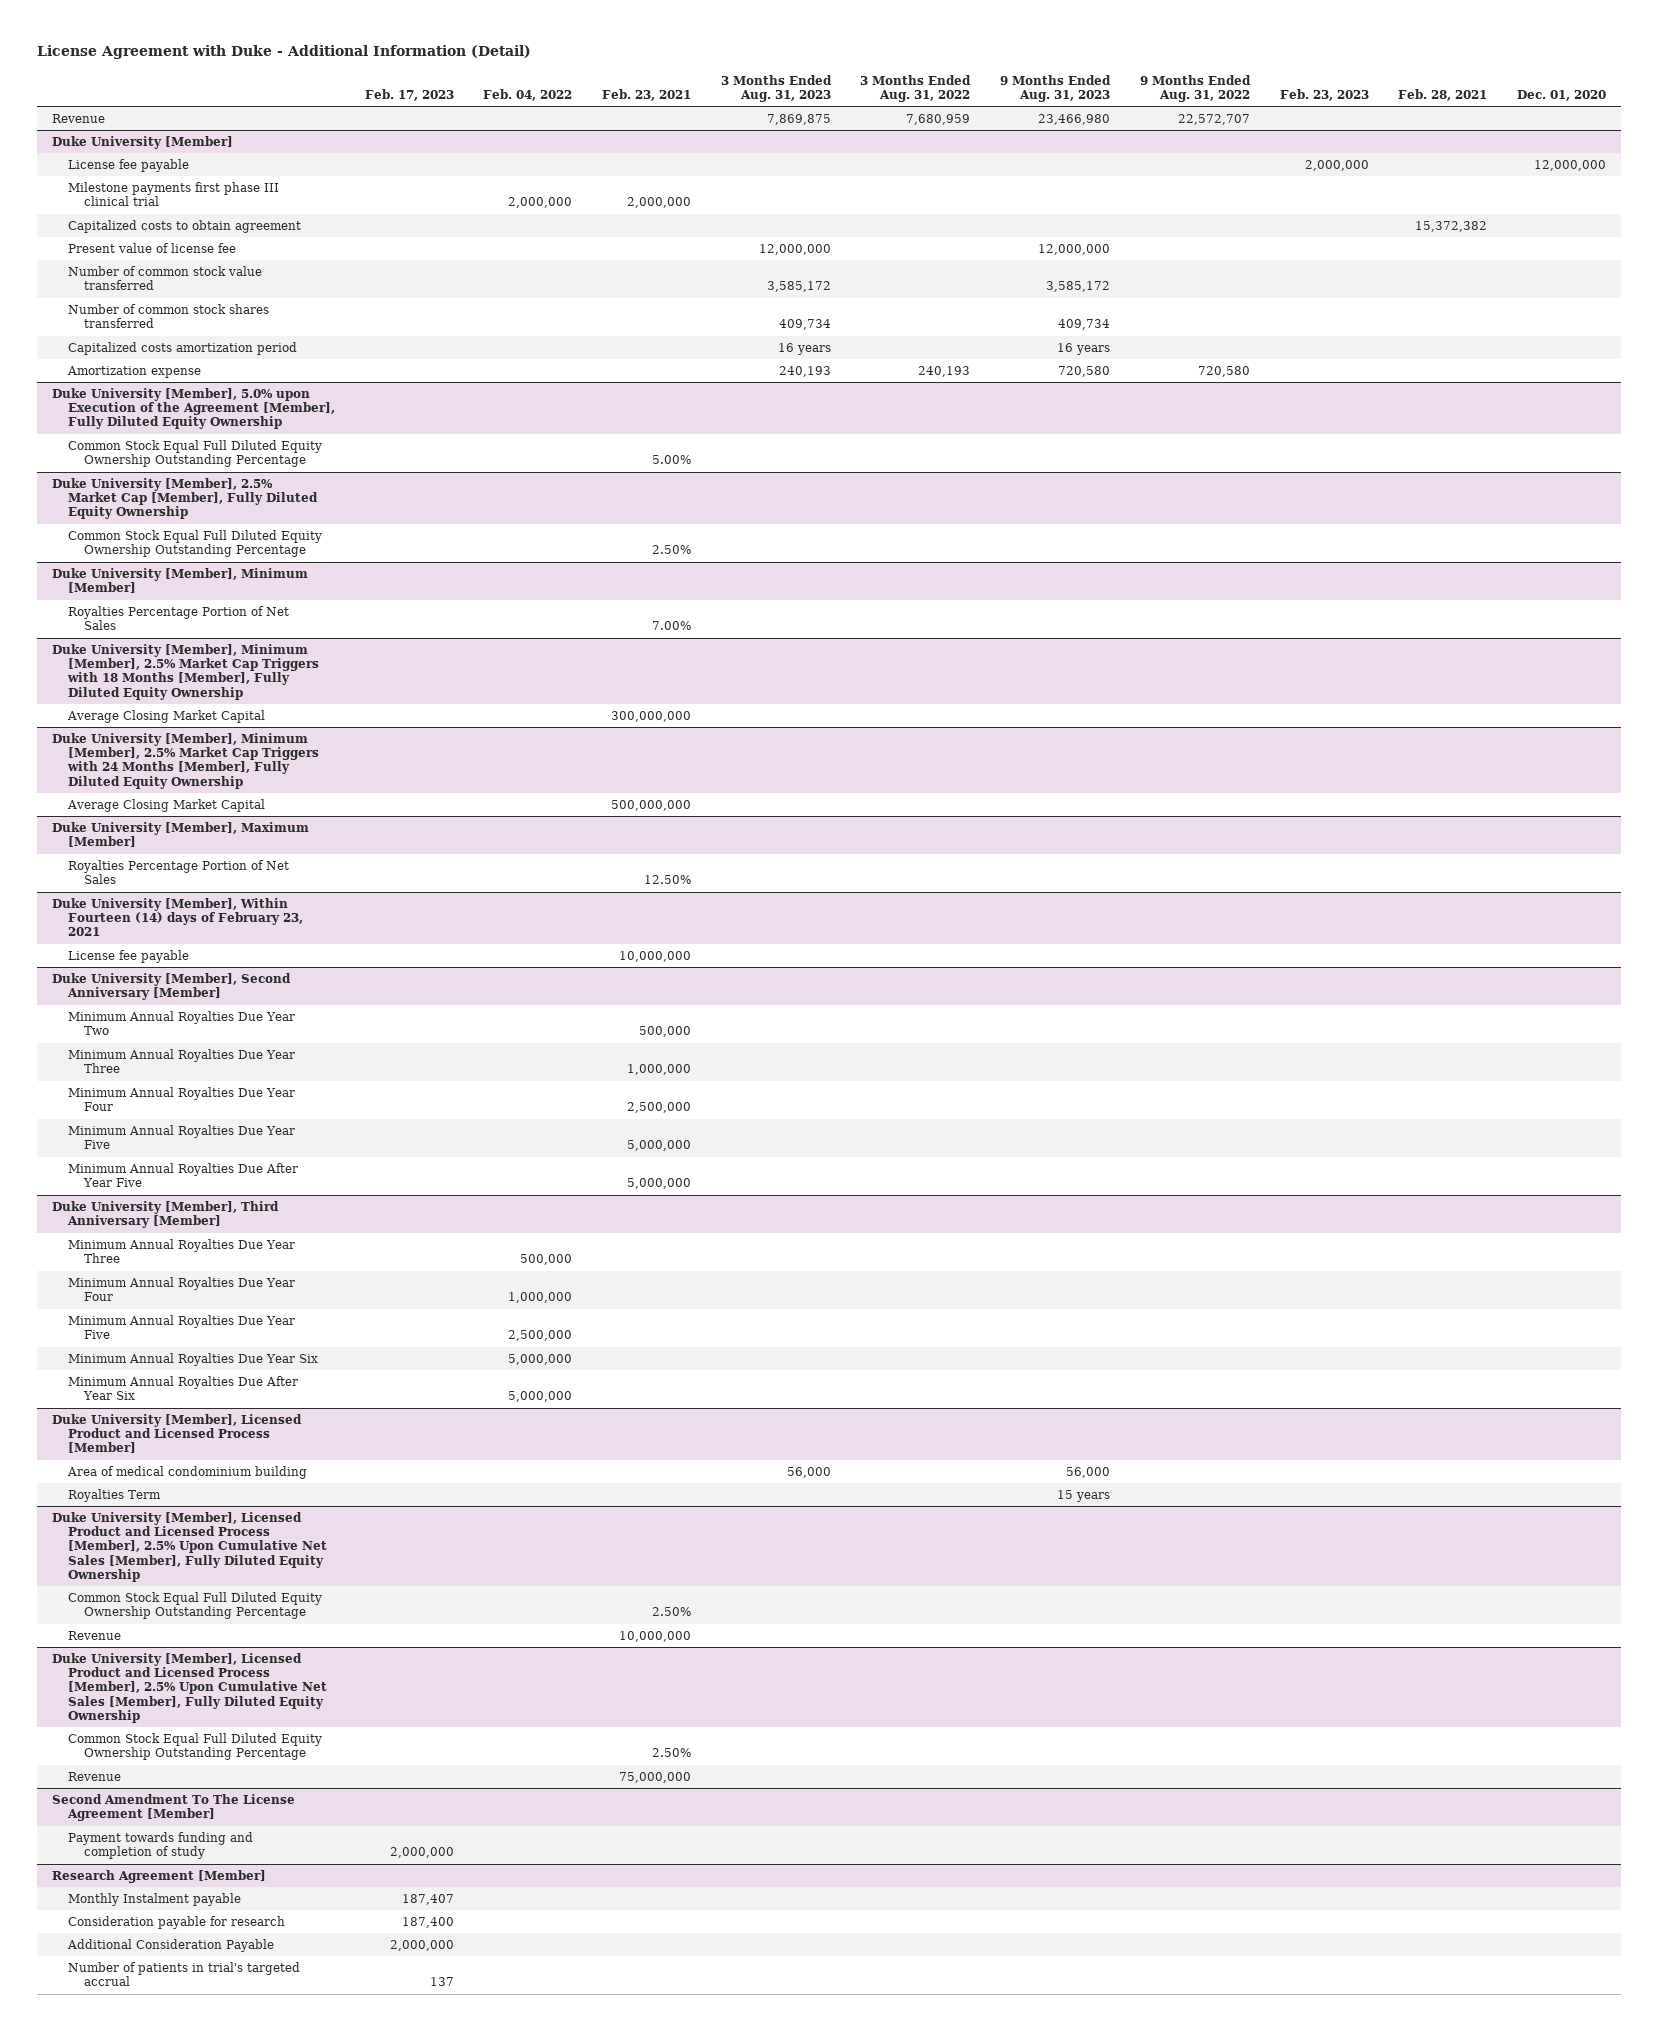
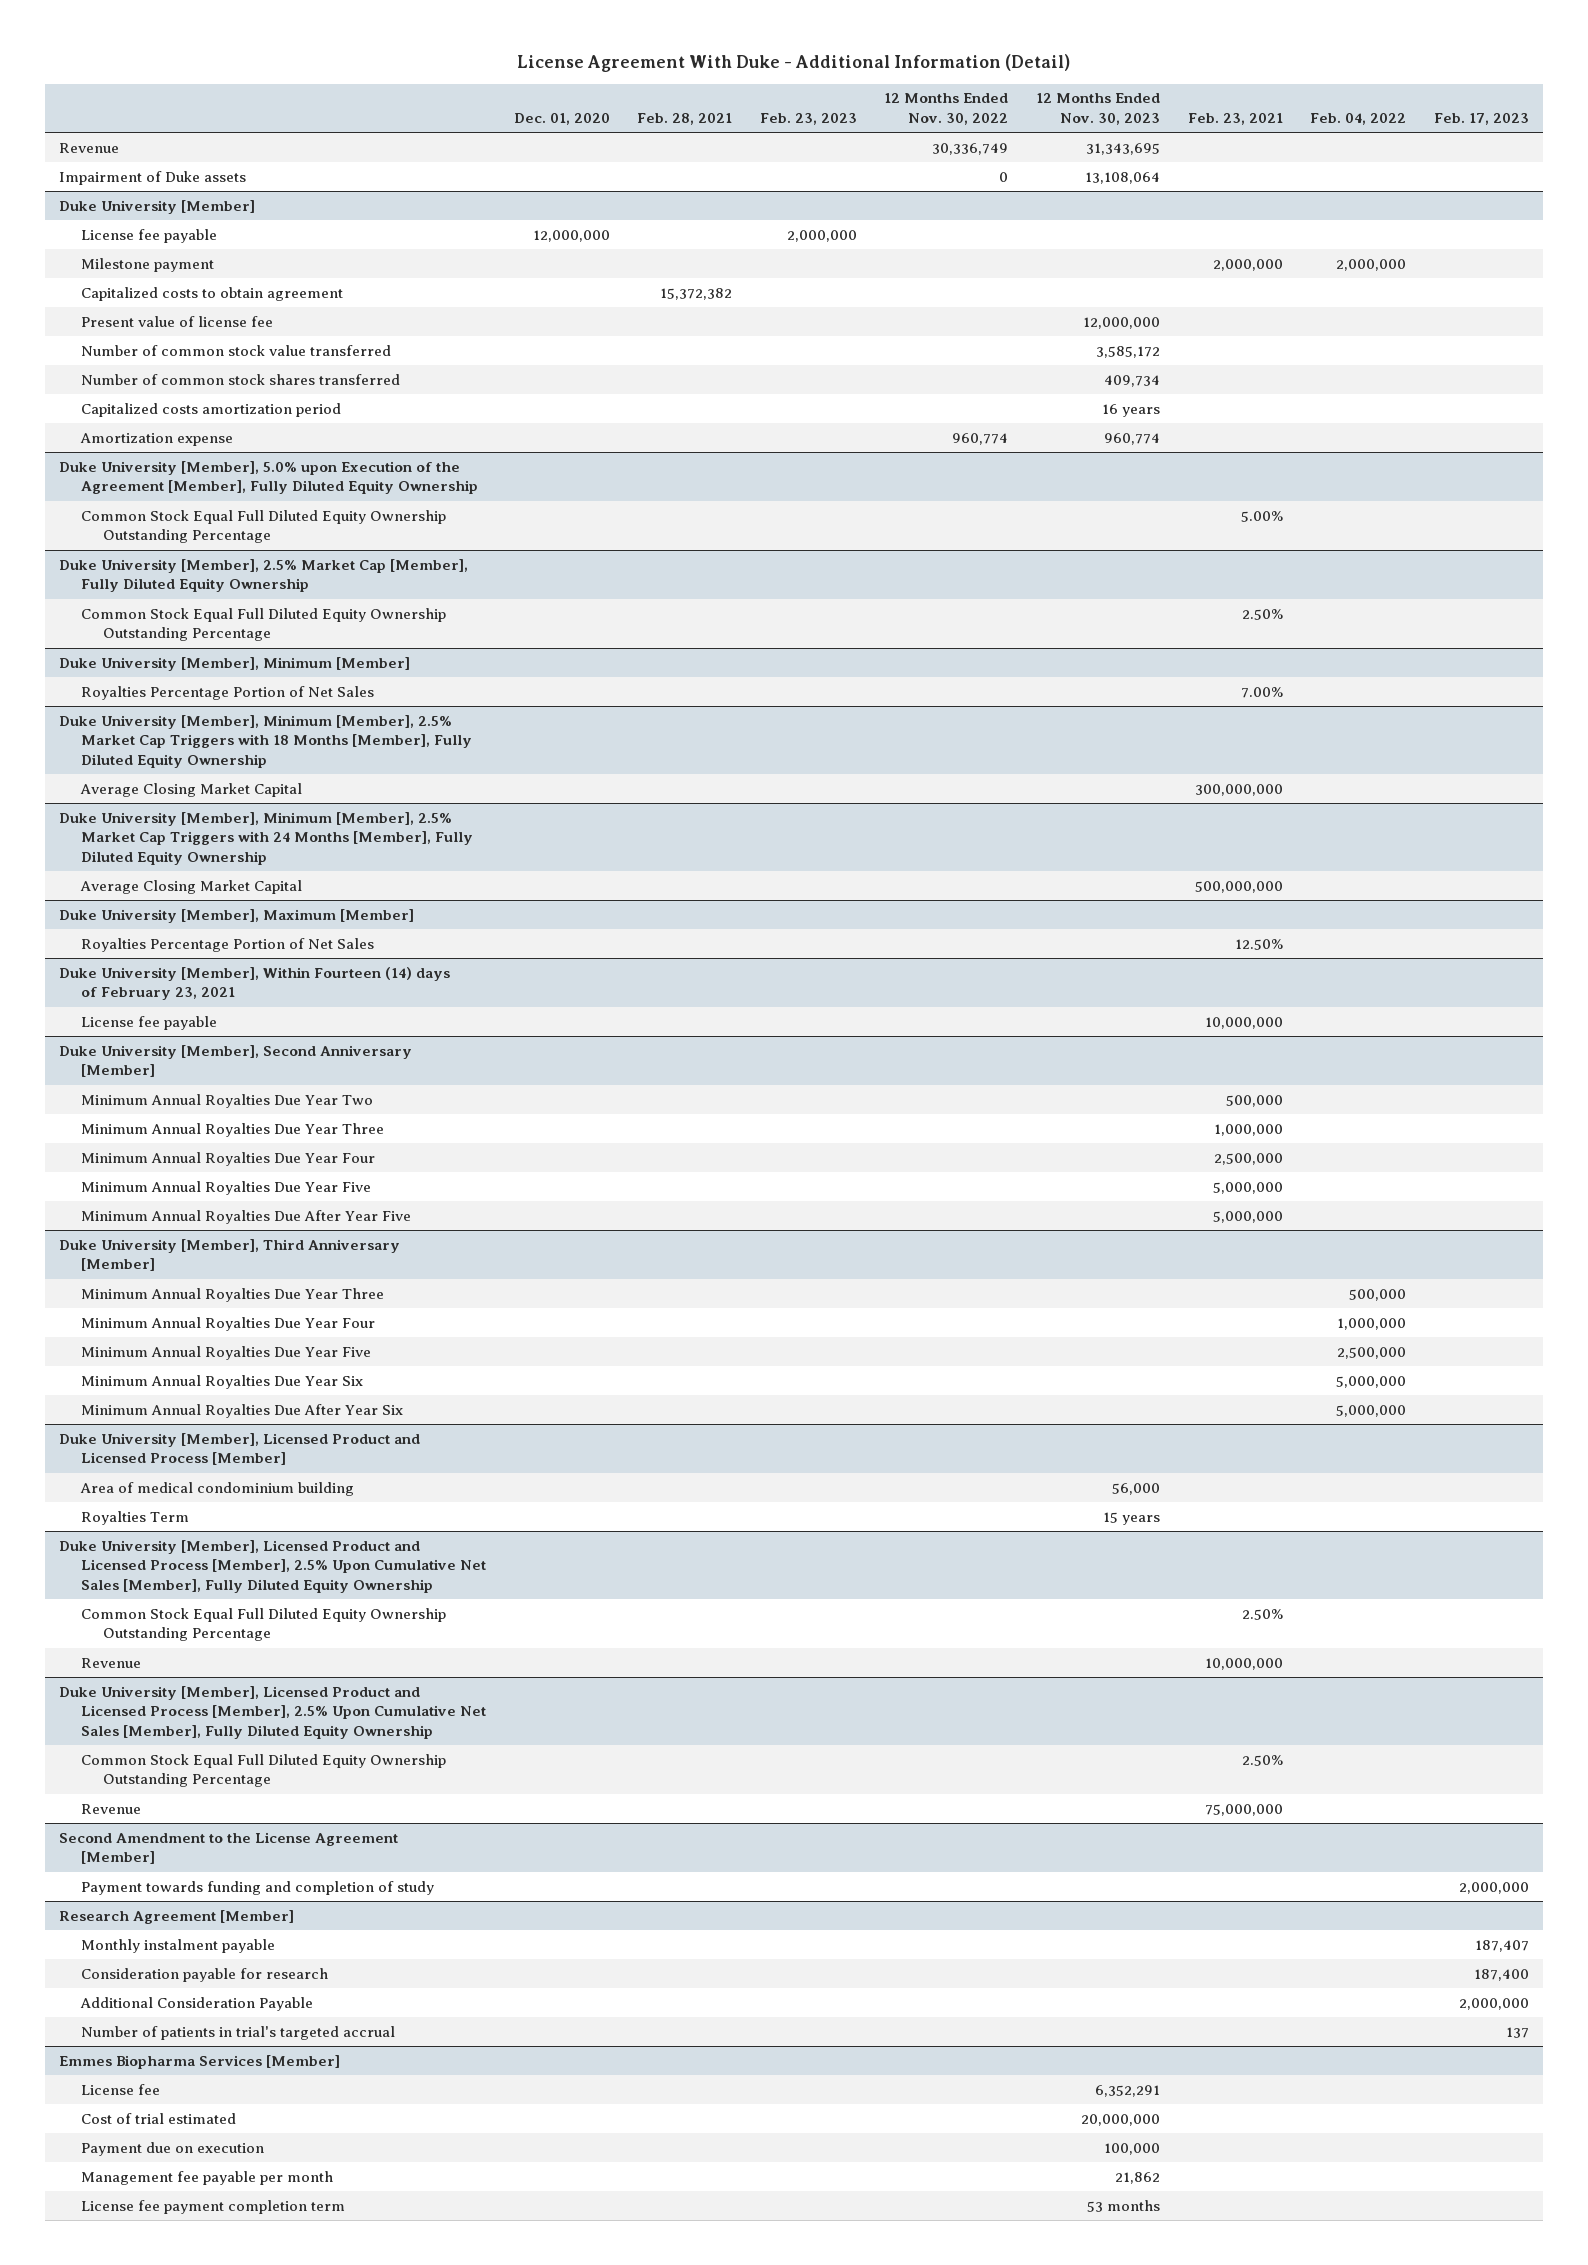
- License Agreement with Duke - Additional Information (Detail)
+ License Agreement With Duke - Additional Information (Detail)
- | Feb. 17, 2023 | Feb. 04, 2022 | Feb. 23, 2021 | 3 Months Ended Aug. 31, 2023 | 3 Months Ended Aug. 31, 2022 | 9 Months Ended Aug. 31, 2023 | 9 Months Ended Aug. 31, 2022 | Feb. 23, 2023 | Feb. 28, 2021 | Dec. 01, 2020
+ | Dec. 01, 2020 | Feb. 28, 2021 | Feb. 23, 2023 | 12 Months Ended Nov. 30, 2022 | 12 Months Ended Nov. 30, 2023 | Feb. 23, 2021 | Feb. 04, 2022 | Feb. 17, 2023
+ Impairment of Duke assets | | | | 0 | 13,108,064 | | |
@ Duke University [Member]
- Milestone payments first phase III clinical trial | | 2,000,000 | 2,000,000 | | | | | | |
+ Milestone payment | | | | | | 2,000,000 | 2,000,000 |
- Second Amendment To The License Agreement [Member]
+ Second Amendment to the License Agreement [Member]
@ Research Agreement [Member]
- Monthly Instalment payable | 187,407 | | | | | | | | |
+ Monthly instalment payable | | | | | | | | 187,407
+ Emmes Biopharma Services [Member]
+ License fee | | | | | 6,352,291 | | |
+ Cost of trial estimated | | | | | 20,000,000 | | |
+ Payment due on execution | | | | | 100,000 | | |
+ Management fee payable per month | | | | | 21,862 | | |
+ License fee payment completion term | | | | | 53 months | | |

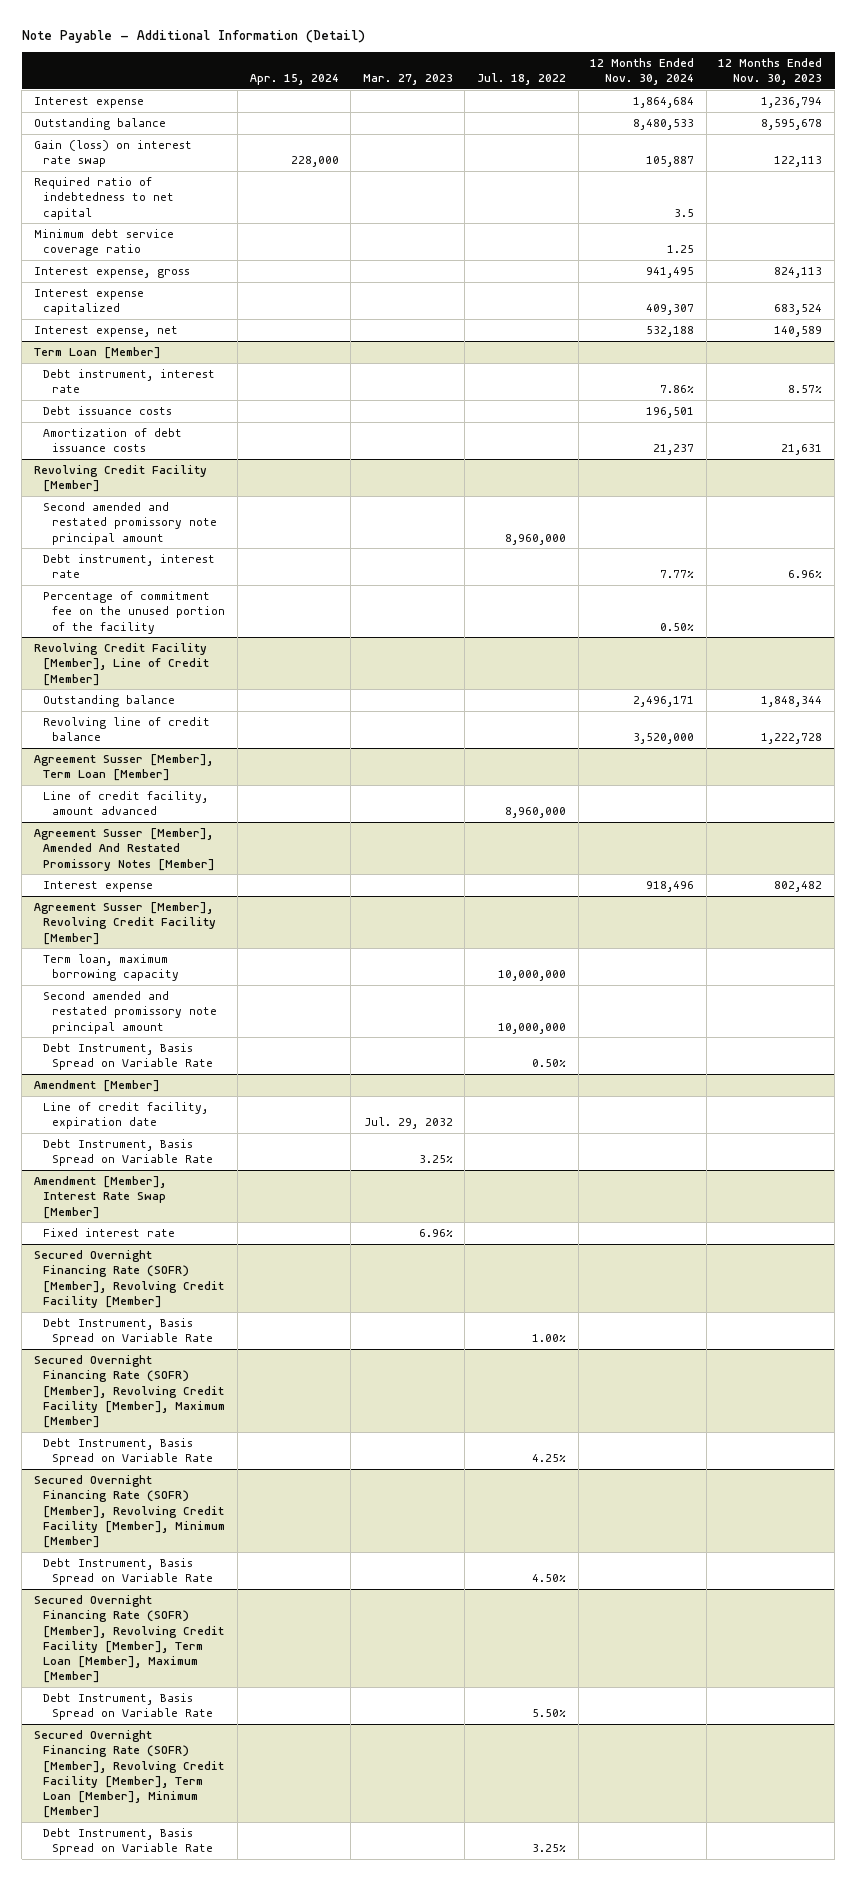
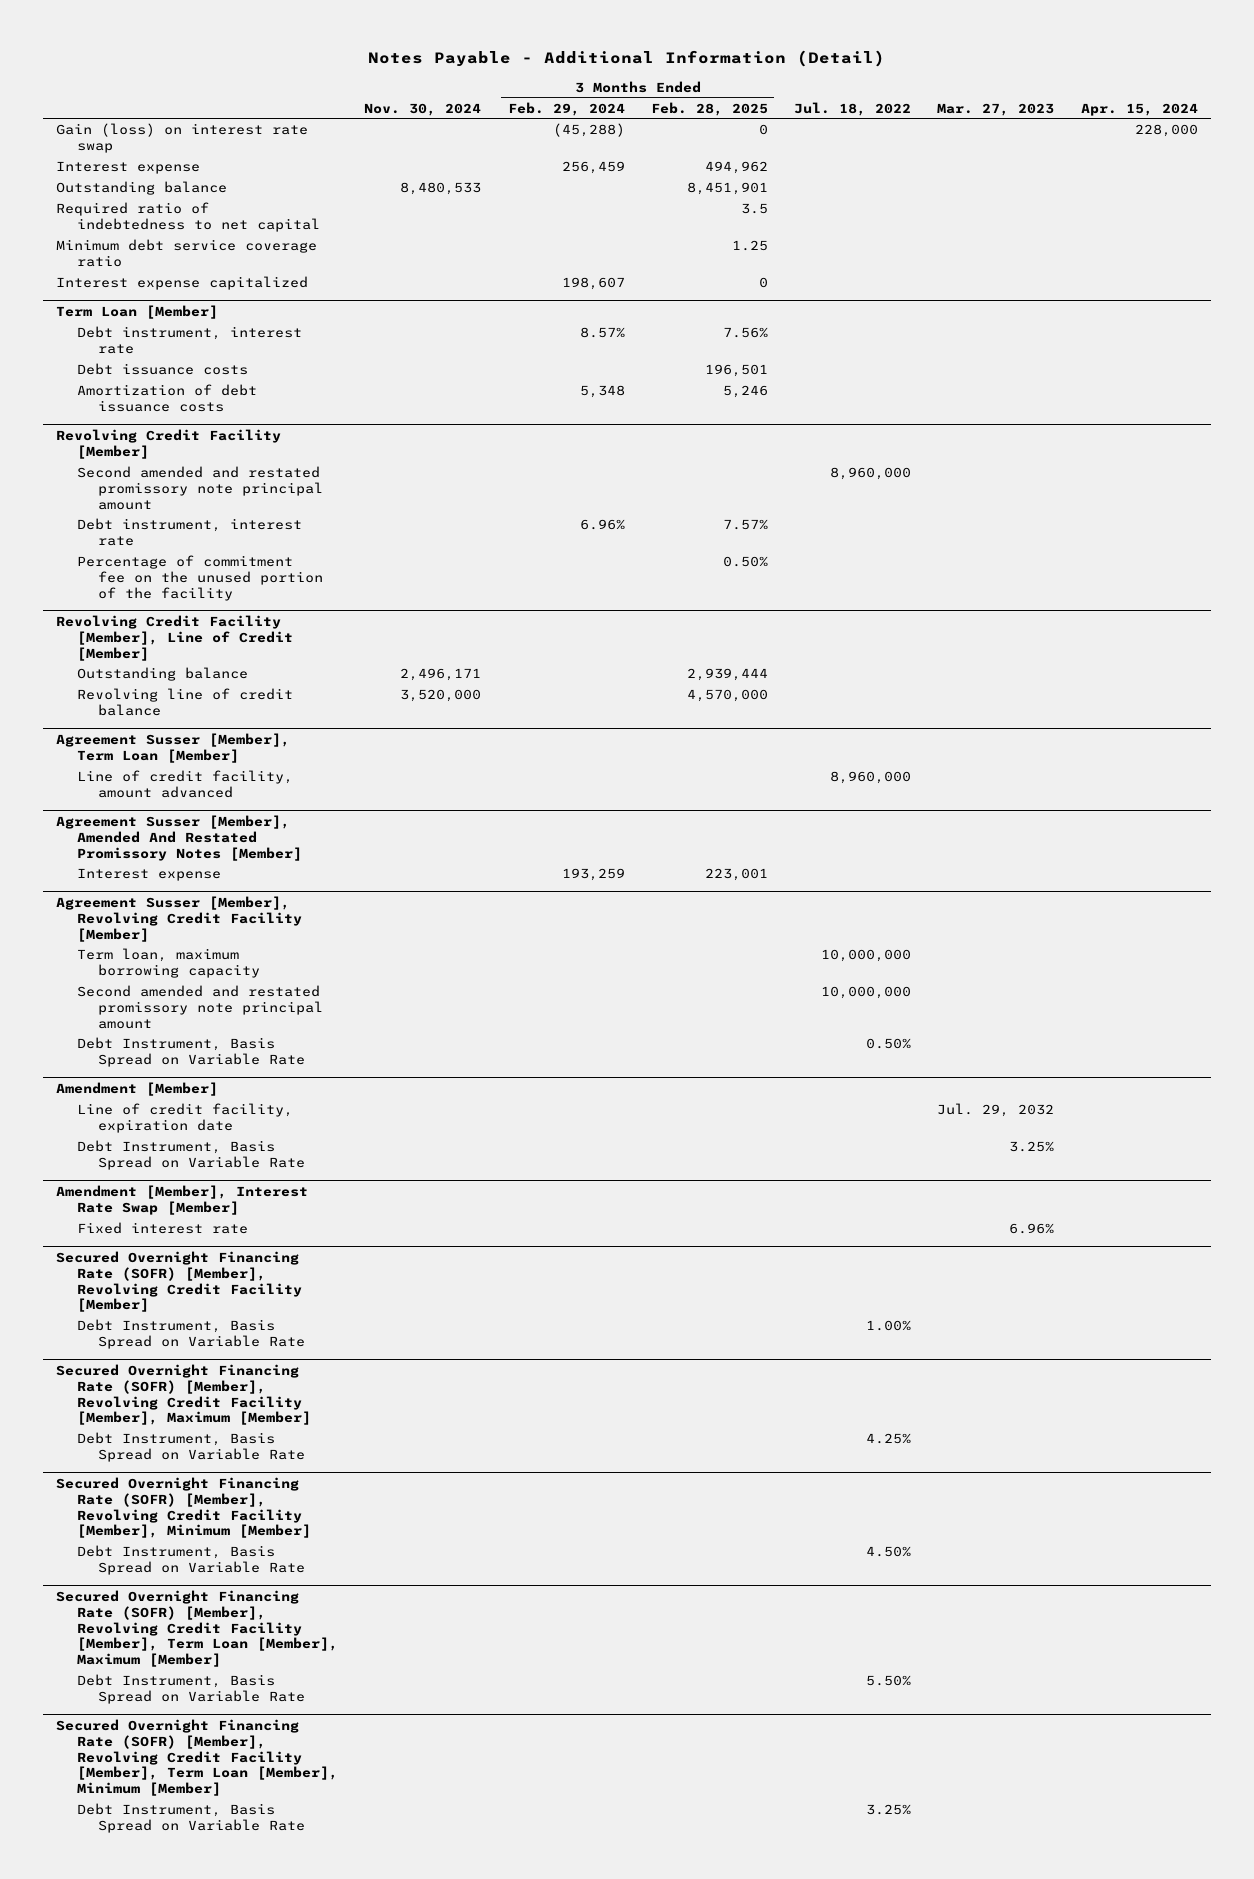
- Note Payable - Additional Information (Detail)
+ Notes Payable - Additional Information (Detail)
- | Apr. 15, 2024 | Mar. 27, 2023 | Jul. 18, 2022 | 12 Months Ended Nov. 30, 2024 | 12 Months Ended Nov. 30, 2023
+ | Nov. 30, 2024 | 3 Months Ended Feb. 29, 2024 | 3 Months Ended Feb. 28, 2025 | Jul. 18, 2022 | Mar. 27, 2023 | Apr. 15, 2024
moved up: Gain (loss) on interest rate swap | | (45,288) | 0 | | | 228,000
- Interest expense, gross | | | | 941,495 | 824,113
- Interest expense, net | | | | 532,188 | 140,589

